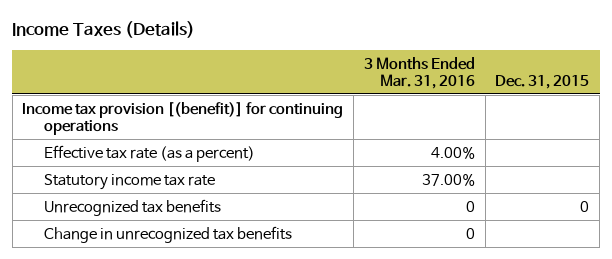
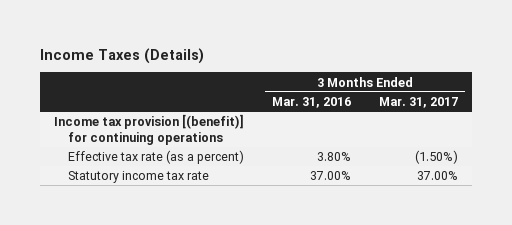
- | 3 Months Ended Mar. 31, 2016 | Dec. 31, 2015
+ | 3 Months Ended Mar. 31, 2016 | 3 Months Ended Mar. 31, 2017
- Effective tax rate (as a percent) | 4.00% |
+ Effective tax rate (as a percent) | 3.80% | (1.50%)
- Unrecognized tax benefits | 0 | 0
- Change in unrecognized tax benefits | 0 |

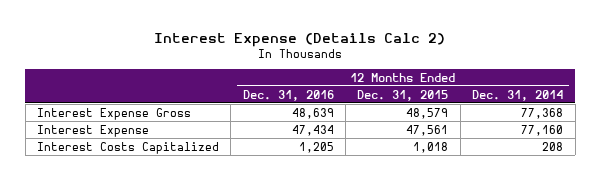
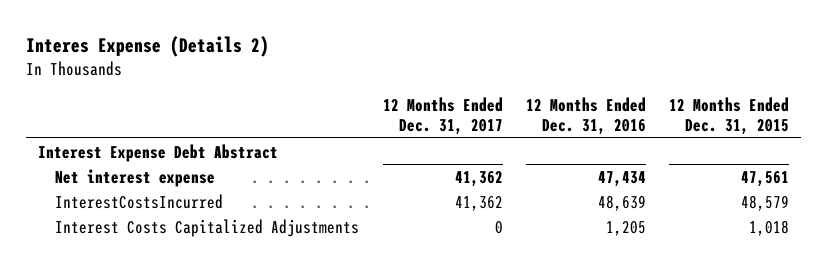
- Interest Expense (Details Calc 2)
+ Interes Expense (Details 2)
- | 12 Months Ended Dec. 31, 2016 | 12 Months Ended Dec. 31, 2015 | 12 Months Ended Dec. 31, 2014
+ | 12 Months Ended Dec. 31, 2017 | 12 Months Ended Dec. 31, 2016 | 12 Months Ended Dec. 31, 2015
- Interest Expense Gross | 48,639 | 48,579 | 77,368
- Interest Expense | 47,434 | 47,561 | 77,160
- Interest Costs Capitalized | 1,205 | 1,018 | 208
+ Interest Expense Debt Abstract
+ Net interest expense | 41,362 | 47,434 | 47,561
+ InterestCostsIncurred | 41,362 | 48,639 | 48,579
+ Interest Costs Capitalized Adjustments | 0 | 1,205 | 1,018

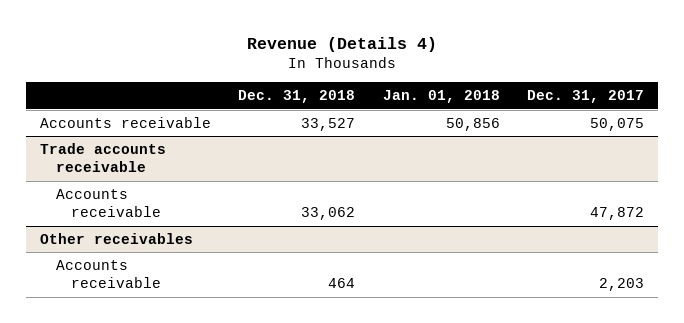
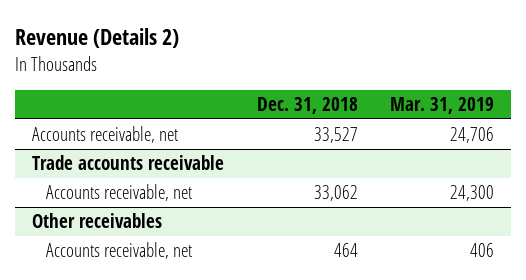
- Revenue (Details 4)
+ Revenue (Details 2)
- | Dec. 31, 2018 | Jan. 01, 2018 | Dec. 31, 2017
+ | Dec. 31, 2018 | Mar. 31, 2019
- Accounts receivable | 33,527 | 50,856 | 50,075
+ Accounts receivable, net | 33,527 | 24,706
@ Trade accounts receivable
- Accounts receivable | 33,062 | | 47,872
+ Accounts receivable, net | 33,062 | 24,300
@ Other receivables
- Accounts receivable | 464 | | 2,203
+ Accounts receivable, net | 464 | 406

